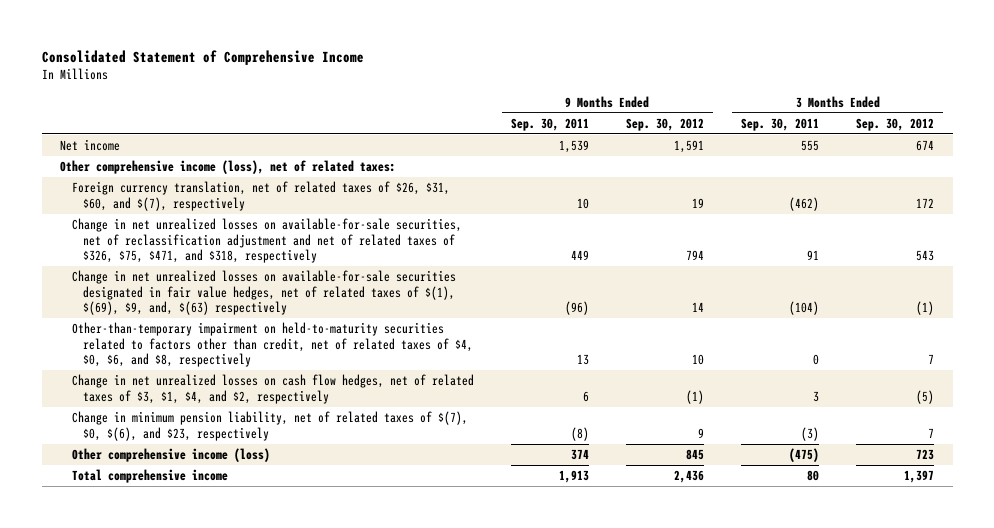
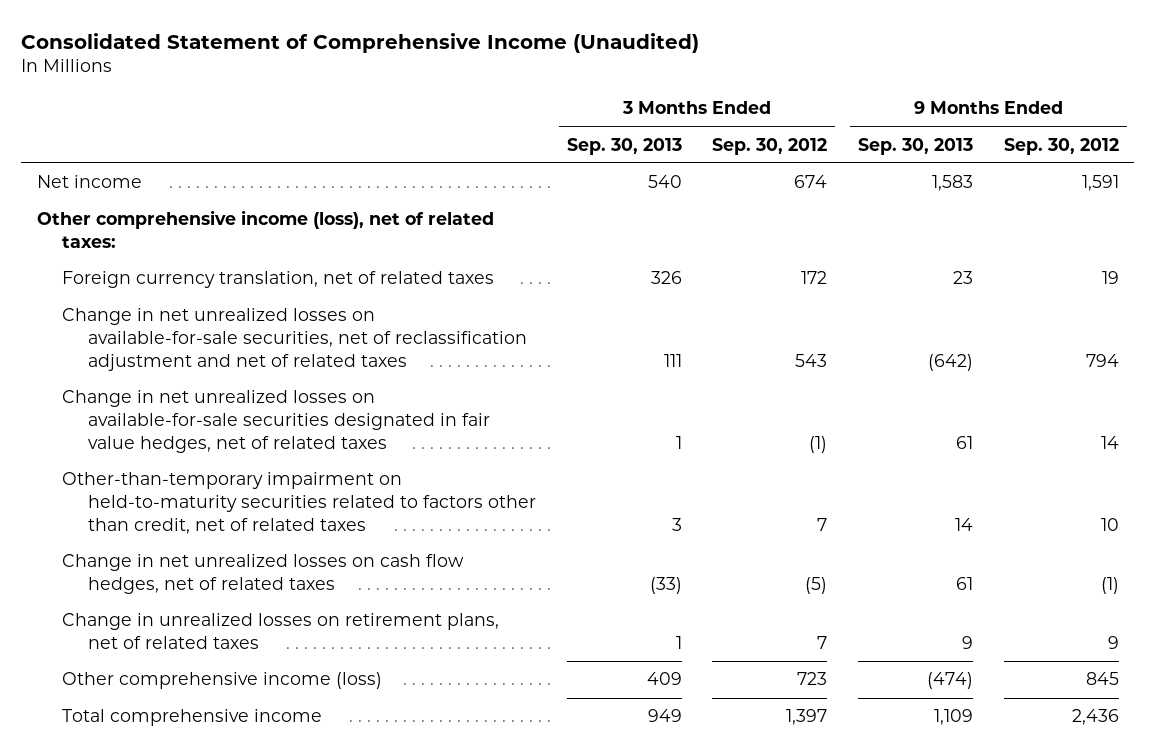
- Consolidated Statement of Comprehensive Income
+ Consolidated Statement of Comprehensive Income (Unaudited)
- | 9 Months Ended Sep. 30, 2011 | 9 Months Ended Sep. 30, 2012 | 3 Months Ended Sep. 30, 2011 | 3 Months Ended Sep. 30, 2012
+ | 3 Months Ended Sep. 30, 2013 | 3 Months Ended Sep. 30, 2012 | 9 Months Ended Sep. 30, 2013 | 9 Months Ended Sep. 30, 2012
- Foreign currency translation, net of related taxes of $26, $31, $60, and $(7), respectively | 10 | 19 | (462) | 172
- Change in net unrealized losses on available-for-sale securities, net of reclassification adjustment and net of related taxes of $326, $75, $471, and $318, respectively | 449 | 794 | 91 | 543
- Change in net unrealized losses on available-for-sale securities designated in fair value hedges, net of related taxes of $(1), $(69), $9, and, $(63) respectively | (96) | 14 | (104) | (1)
- Other-than-temporary impairment on held-to-maturity securities related to factors other than credit, net of related taxes of $4, $0, $6, and $8, respectively | 13 | 10 | 0 | 7
- Change in net unrealized losses on cash flow hedges, net of related taxes of $3, $1, $4, and $2, respectively | 6 | (1) | 3 | (5)
- Change in minimum pension liability, net of related taxes of $(7), $0, $(6), and $23, respectively | (8) | 9 | (3) | 7
+ Foreign currency translation, net of related taxes | 326 | 172 | 23 | 19
+ Change in net unrealized losses on available-for-sale securities, net of reclassification adjustment and net of related taxes | 111 | 543 | (642) | 794
+ Change in net unrealized losses on available-for-sale securities designated in fair value hedges, net of related taxes | 1 | (1) | 61 | 14
+ Other-than-temporary impairment on held-to-maturity securities related to factors other than credit, net of related taxes | 3 | 7 | 14 | 10
+ Change in net unrealized losses on cash flow hedges, net of related taxes | (33) | (5) | 61 | (1)
+ Change in unrealized losses on retirement plans, net of related taxes | 1 | 7 | 9 | 9

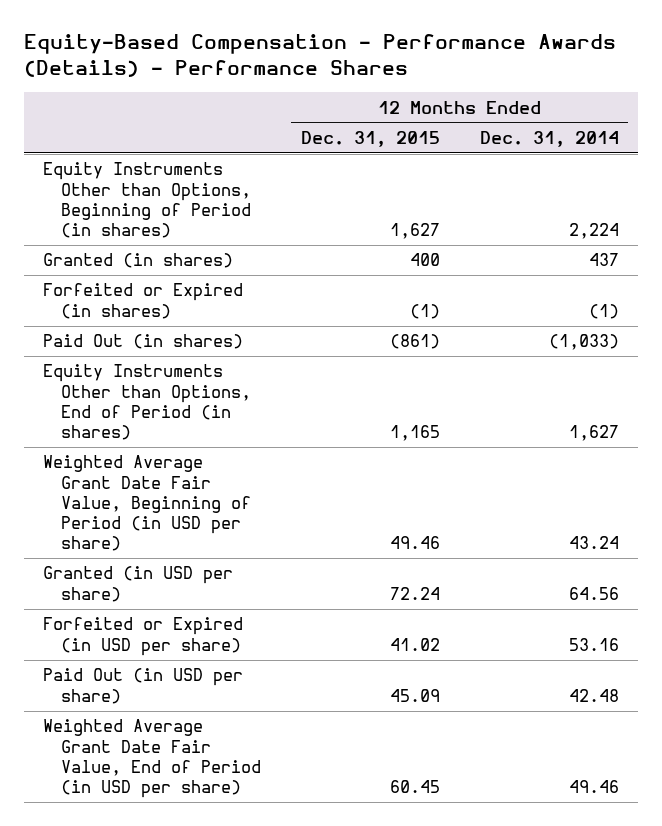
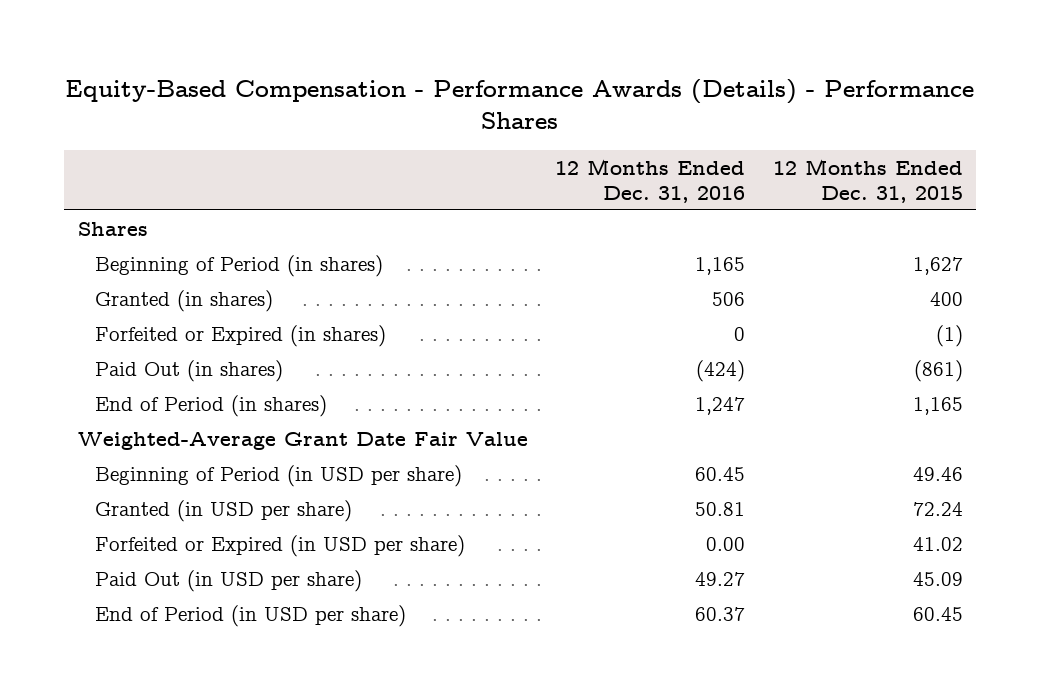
- | 12 Months Ended Dec. 31, 2015 | 12 Months Ended Dec. 31, 2014
+ | 12 Months Ended Dec. 31, 2016 | 12 Months Ended Dec. 31, 2015
- Equity Instruments Other than Options, Beginning of Period (in shares) | 1,627 | 2,224
+ Shares
+ Beginning of Period (in shares) | 1,165 | 1,627
- Equity Instruments Other than Options, End of Period (in shares) | 1,165 | 1,627
- Weighted Average Grant Date Fair Value, Beginning of Period (in USD per share) | 49.46 | 43.24
+ End of Period (in shares) | 1,247 | 1,165
+ Weighted-Average Grant Date Fair Value
+ Beginning of Period (in USD per share) | 60.45 | 49.46
- Weighted Average Grant Date Fair Value, End of Period (in USD per share) | 60.45 | 49.46
+ End of Period (in USD per share) | 60.37 | 60.45

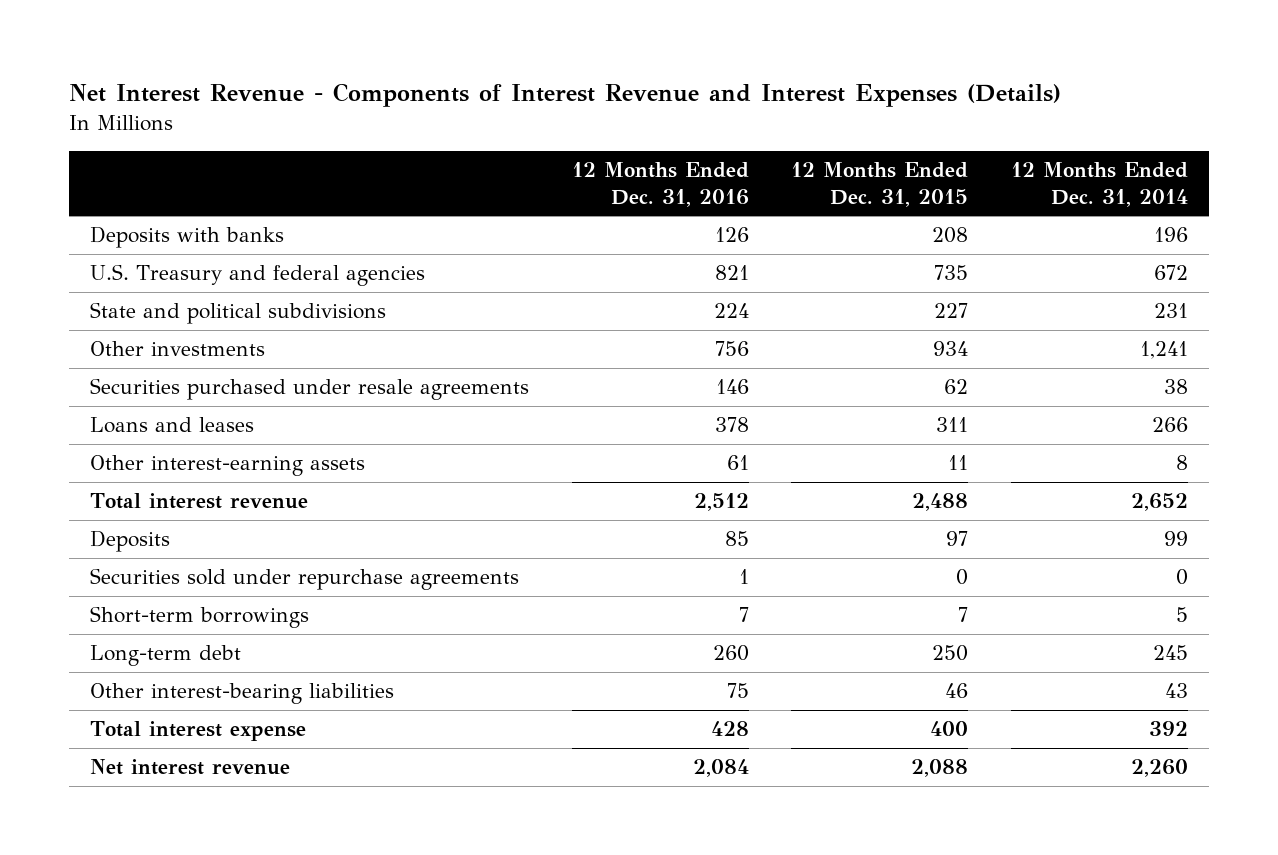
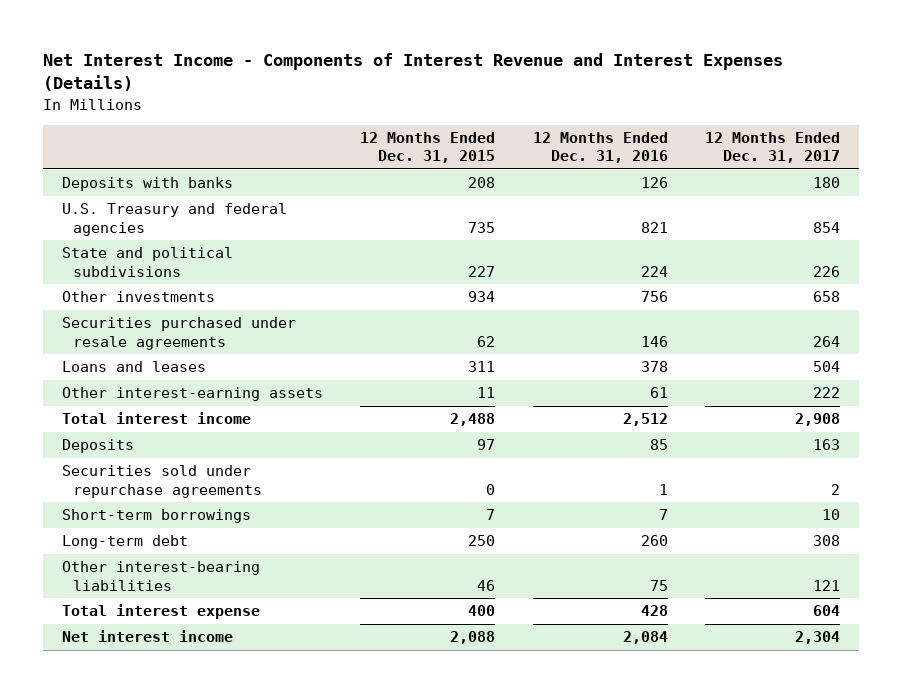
- Net Interest Revenue - Components of Interest Revenue and Interest Expenses (Details)
+ Net Interest Income - Components of Interest Revenue and Interest Expenses (Details)
- | 12 Months Ended Dec. 31, 2016 | 12 Months Ended Dec. 31, 2015 | 12 Months Ended Dec. 31, 2014
+ | 12 Months Ended Dec. 31, 2015 | 12 Months Ended Dec. 31, 2016 | 12 Months Ended Dec. 31, 2017
- Total interest revenue | 2,512 | 2,488 | 2,652
+ Total interest income | 2,488 | 2,512 | 2,908
- Net interest revenue | 2,084 | 2,088 | 2,260
+ Net interest income | 2,088 | 2,084 | 2,304

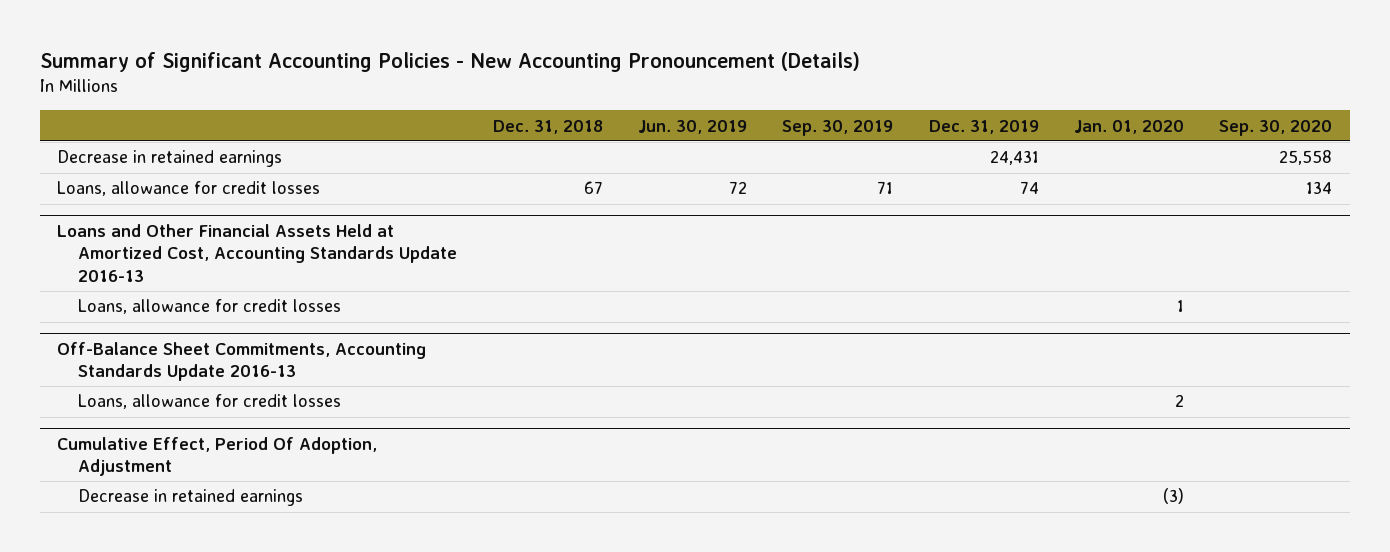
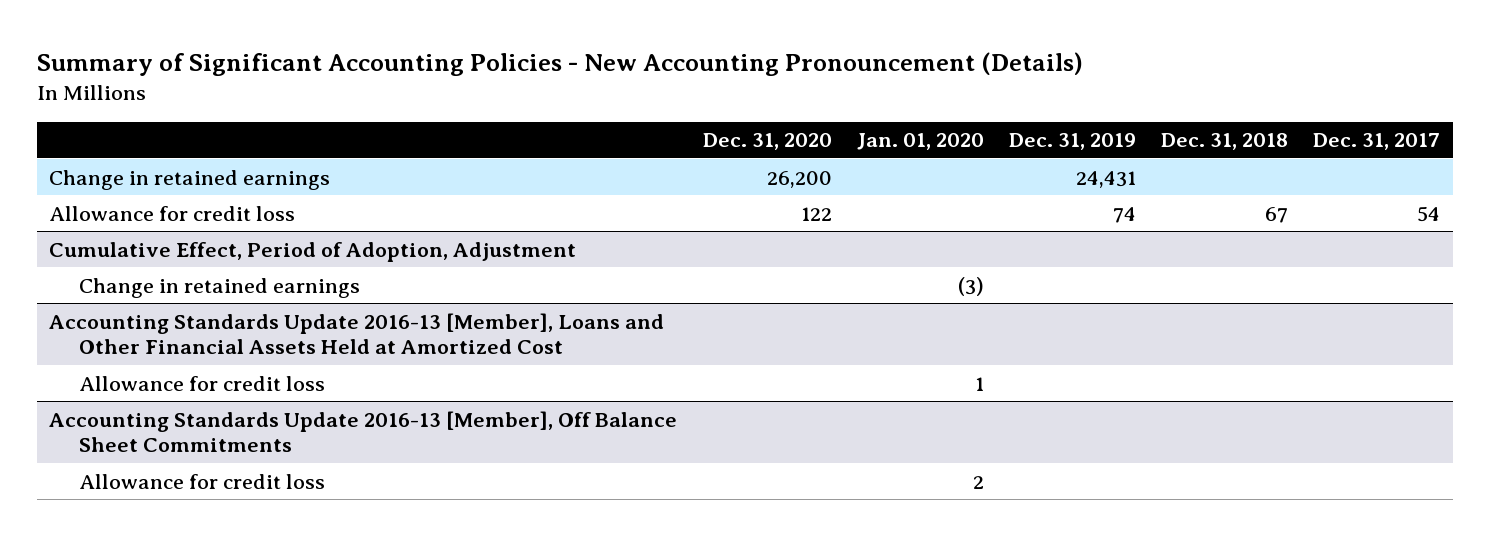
- | Dec. 31, 2018 | Jun. 30, 2019 | Sep. 30, 2019 | Dec. 31, 2019 | Jan. 01, 2020 | Sep. 30, 2020
+ | Dec. 31, 2020 | Jan. 01, 2020 | Dec. 31, 2019 | Dec. 31, 2018 | Dec. 31, 2017
- Decrease in retained earnings | | | | 24,431 | | 25,558
- Loans, allowance for credit losses | 67 | 72 | 71 | 74 | | 134
- Loans and Other Financial Assets Held at Amortized Cost, Accounting Standards Update 2016-13
- Loans, allowance for credit losses | | | | | 1 |
- Off-Balance Sheet Commitments, Accounting Standards Update 2016-13
- Loans, allowance for credit losses | | | | | 2 |
- Cumulative Effect, Period Of Adoption, Adjustment
- Decrease in retained earnings | | | | | (3) |
+ Change in retained earnings | 26,200 | | 24,431 | |
+ Allowance for credit loss | 122 | | 74 | 67 | 54
+ Cumulative Effect, Period of Adoption, Adjustment
+ Change in retained earnings | | (3) | | |
+ Accounting Standards Update 2016-13 [Member], Loans and Other Financial Assets Held at Amortized Cost
+ Allowance for credit loss | | 1 | | |
+ Accounting Standards Update 2016-13 [Member], Off Balance Sheet Commitments
+ Allowance for credit loss | | 2 | | |

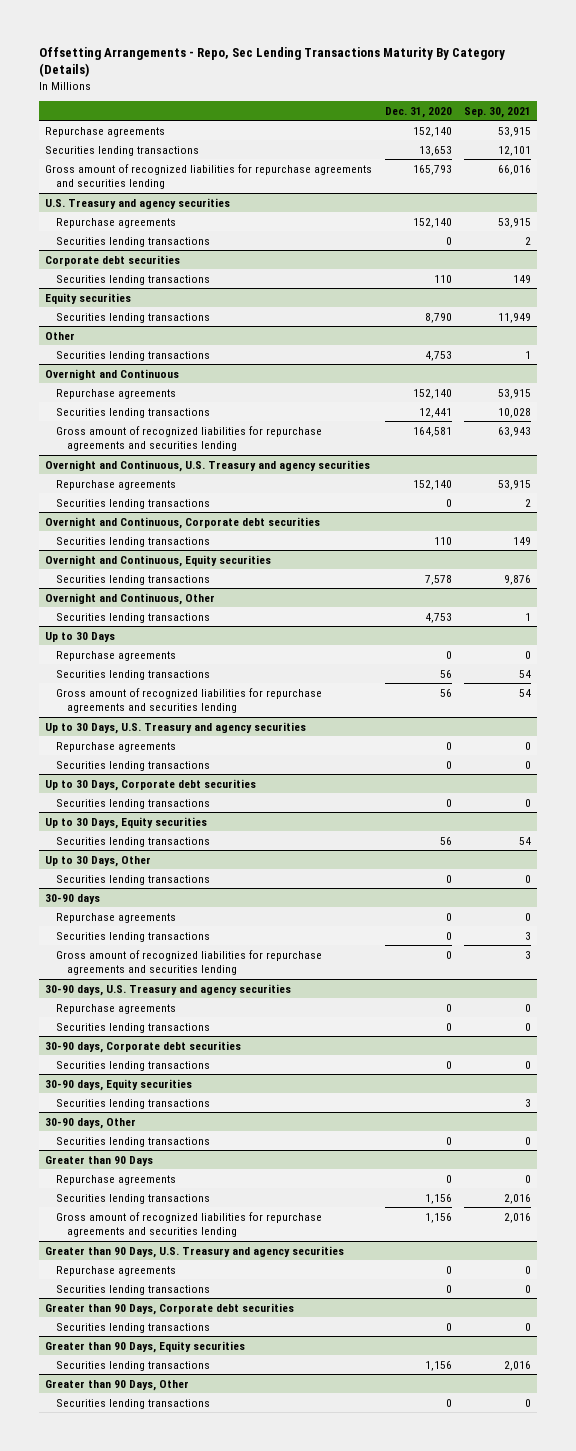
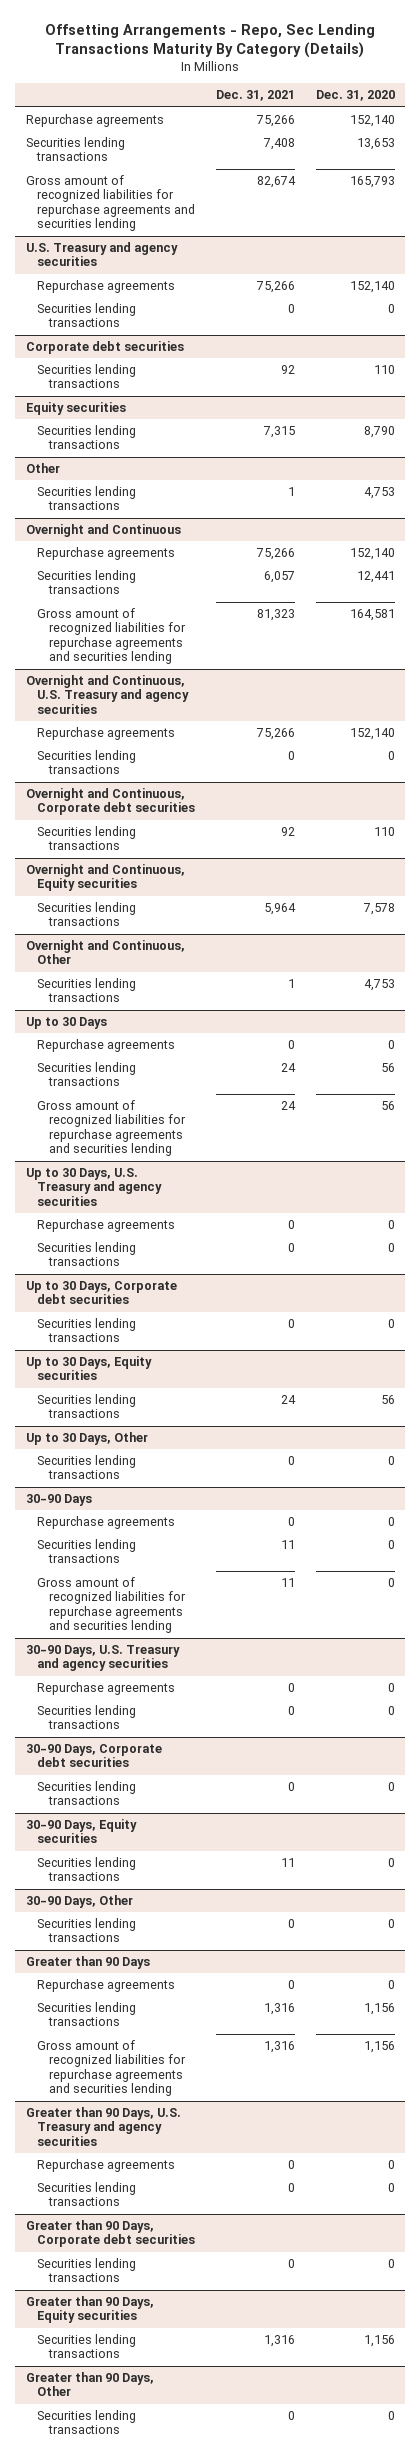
- | Dec. 31, 2020 | Sep. 30, 2021
+ | Dec. 31, 2021 | Dec. 31, 2020
- 30-90 days
+ 30-90 Days
- 30-90 days, U.S. Treasury and agency securities
+ 30-90 Days, U.S. Treasury and agency securities
- 30-90 days, Corporate debt securities
+ 30-90 Days, Corporate debt securities
- 30-90 days, Equity securities
- Securities lending transactions | | 3
- 30-90 days, Other
+ 30-90 Days, Equity securities
+ 30-90 Days, Other
+ Securities lending transactions | 0 | 0

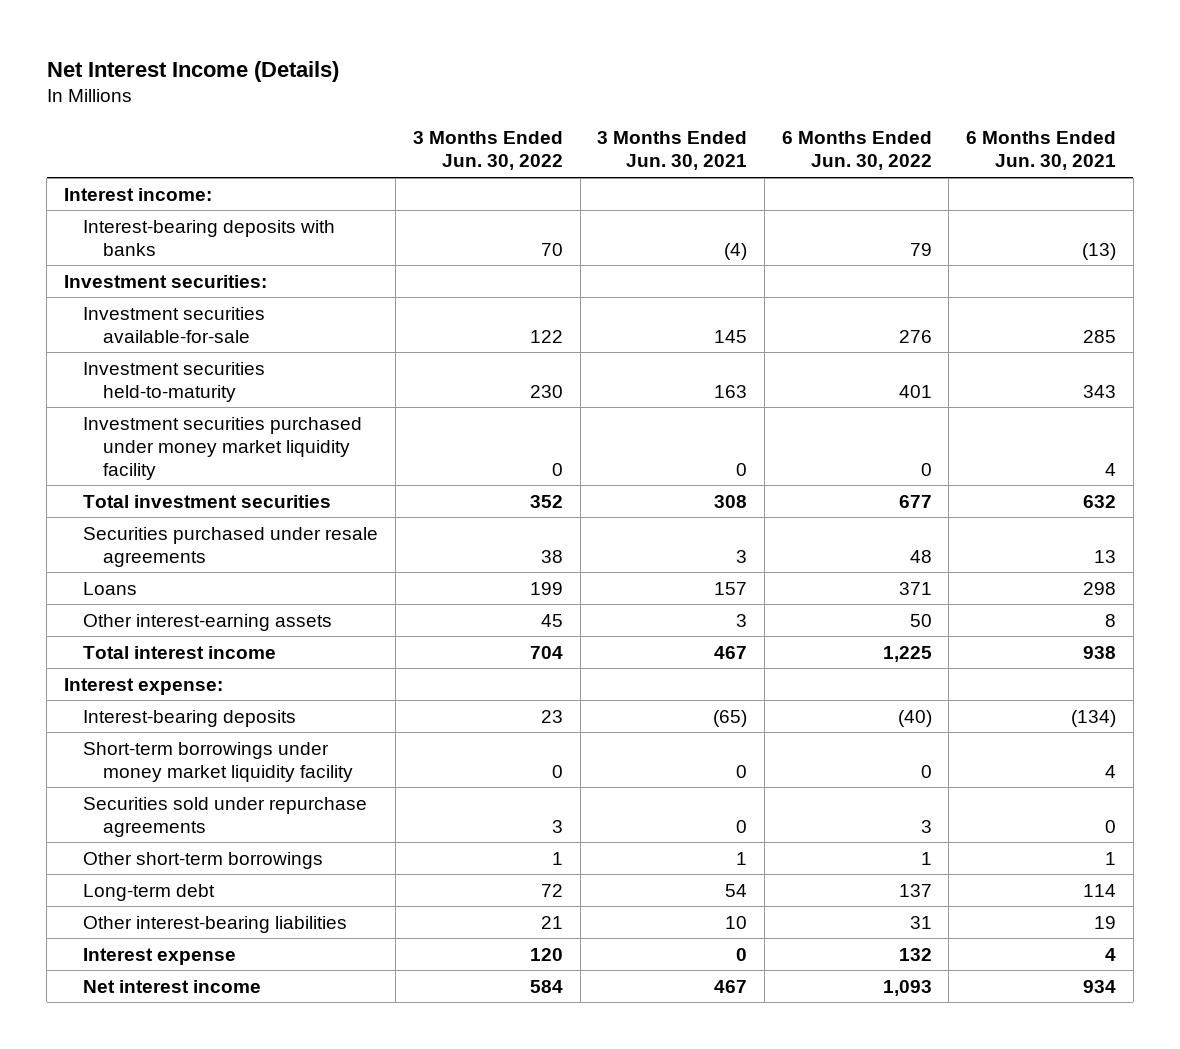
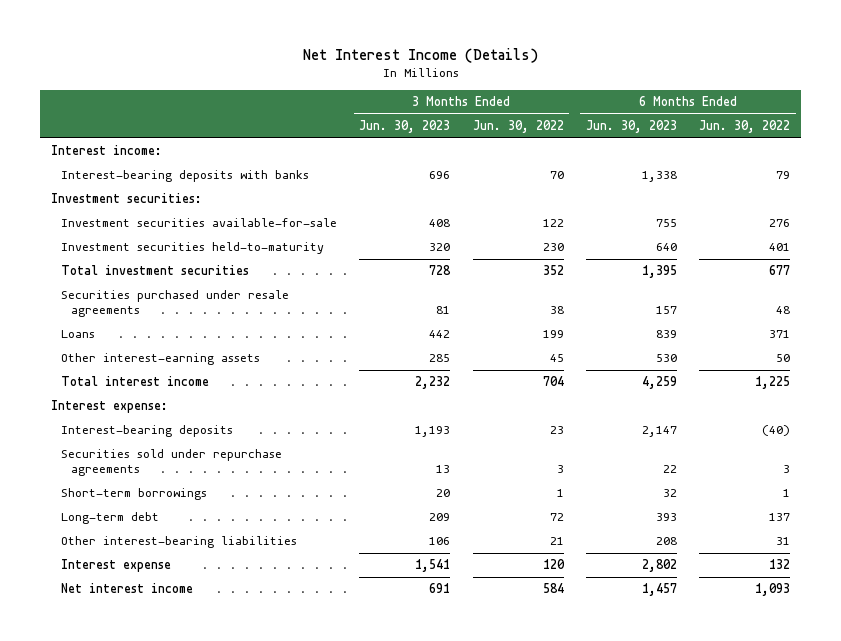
- | 3 Months Ended Jun. 30, 2022 | 3 Months Ended Jun. 30, 2021 | 6 Months Ended Jun. 30, 2022 | 6 Months Ended Jun. 30, 2021
+ | 3 Months Ended Jun. 30, 2023 | 3 Months Ended Jun. 30, 2022 | 6 Months Ended Jun. 30, 2023 | 6 Months Ended Jun. 30, 2022
- Investment securities purchased under money market liquidity facility | 0 | 0 | 0 | 4
- Short-term borrowings under money market liquidity facility | 0 | 0 | 0 | 4
- Other short-term borrowings | 1 | 1 | 1 | 1
+ Short-term borrowings | 20 | 1 | 32 | 1

